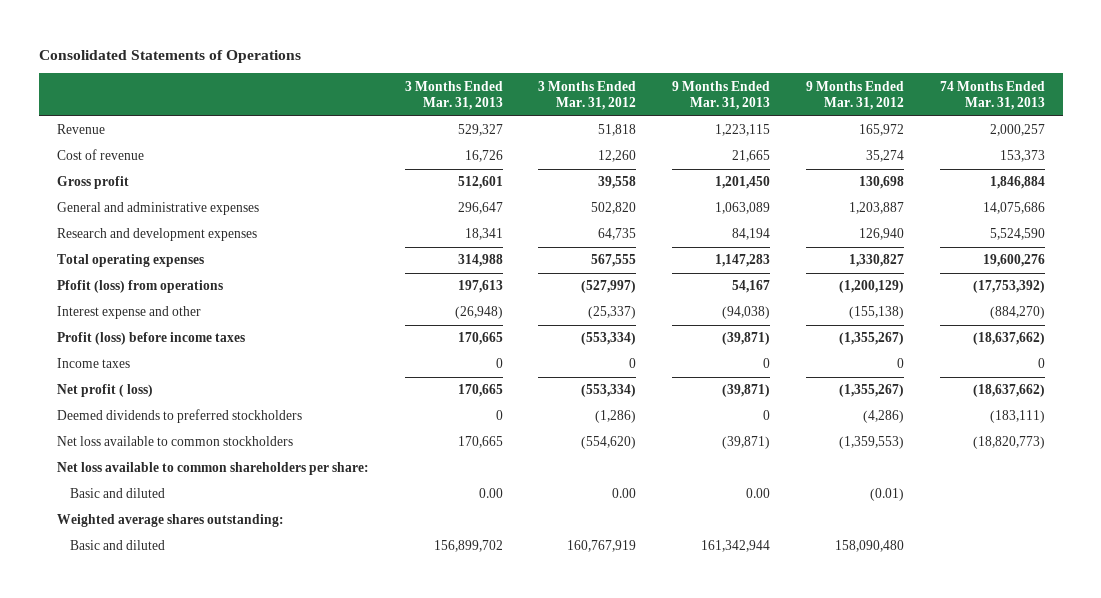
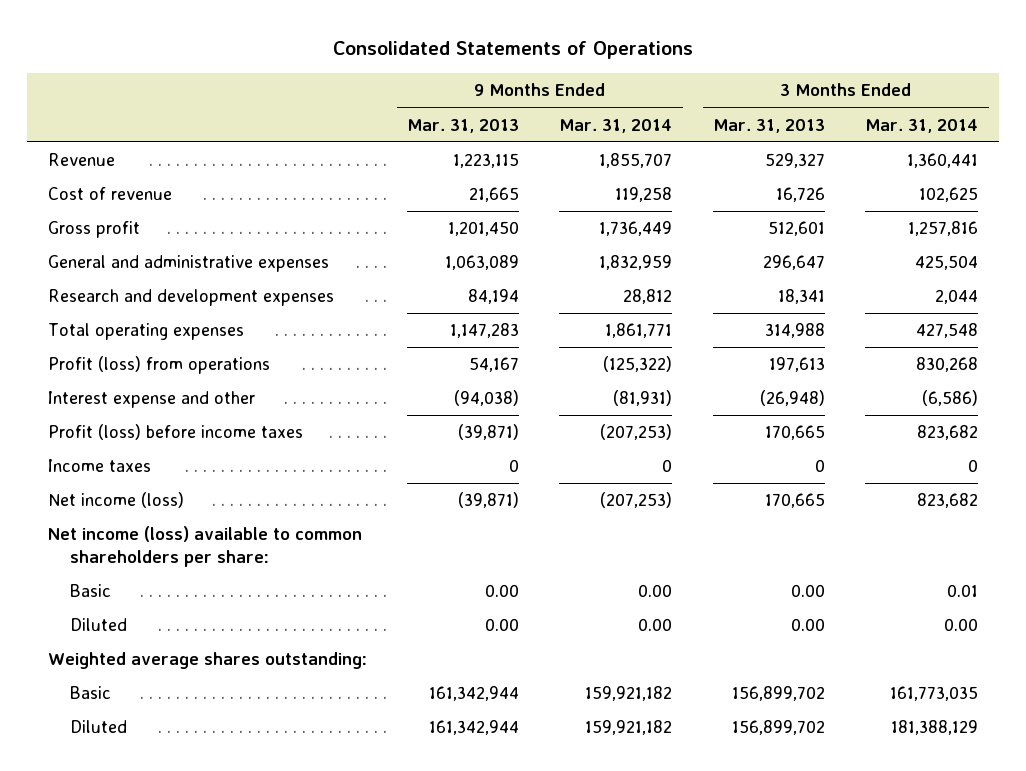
- | 3 Months Ended Mar. 31, 2013 | 3 Months Ended Mar. 31, 2012 | 9 Months Ended Mar. 31, 2013 | 9 Months Ended Mar. 31, 2012 | 74 Months Ended Mar. 31, 2013
+ | 9 Months Ended Mar. 31, 2013 | 9 Months Ended Mar. 31, 2014 | 3 Months Ended Mar. 31, 2013 | 3 Months Ended Mar. 31, 2014
- Pfofit (loss) from operations | 197,613 | (527,997) | 54,167 | (1,200,129) | (17,753,392)
+ Profit (loss) from operations | 54,167 | (125,322) | 197,613 | 830,268
- Net profit ( loss) | 170,665 | (553,334) | (39,871) | (1,355,267) | (18,637,662)
- Deemed dividends to preferred stockholders | 0 | (1,286) | 0 | (4,286) | (183,111)
- Net loss available to common stockholders | 170,665 | (554,620) | (39,871) | (1,359,553) | (18,820,773)
- Net loss available to common shareholders per share:
- Basic and diluted | 0.00 | 0.00 | 0.00 | (0.01) |
+ Net income (loss) | (39,871) | (207,253) | 170,665 | 823,682
+ Net income (loss) available to common shareholders per share:
+ Basic | 0.00 | 0.00 | 0.00 | 0.01
+ Diluted | 0.00 | 0.00 | 0.00 | 0.00
- Basic and diluted | 156,899,702 | 160,767,919 | 161,342,944 | 158,090,480 |
+ Basic | 161,342,944 | 159,921,182 | 156,899,702 | 161,773,035
+ Diluted | 161,342,944 | 159,921,182 | 156,899,702 | 181,388,129

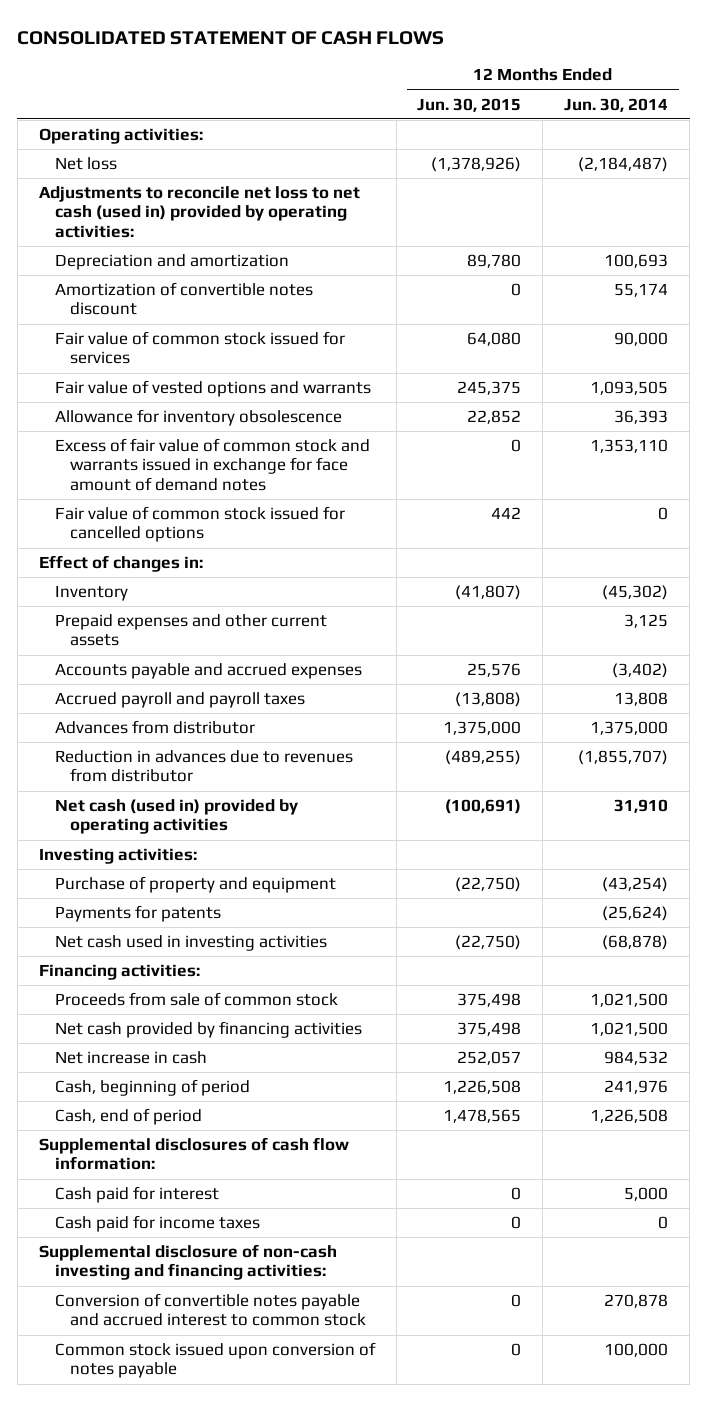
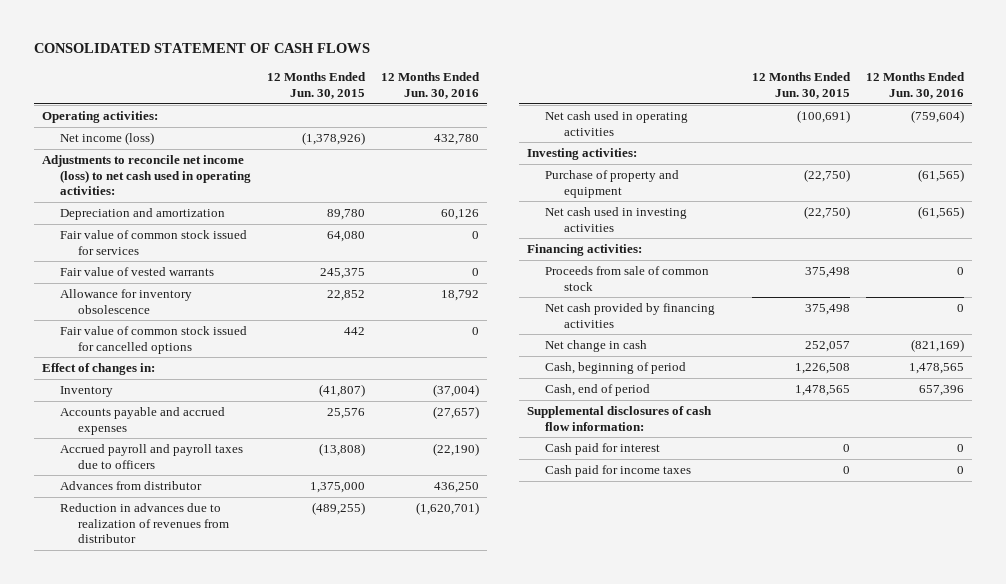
- | 12 Months Ended Jun. 30, 2015 | 12 Months Ended Jun. 30, 2014
+ | 12 Months Ended Jun. 30, 2015 | 12 Months Ended Jun. 30, 2016
- Net loss | (1,378,926) | (2,184,487)
- Adjustments to reconcile net loss to net cash (used in) provided by operating activities:
+ Net income (loss) | (1,378,926) | 432,780
+ Adjustments to reconcile net income (loss) to net cash used in operating activities:
- Amortization of convertible notes discount | 0 | 55,174
- Fair value of vested options and warrants | 245,375 | 1,093,505
+ Fair value of vested warrants | 245,375 | 0
- Excess of fair value of common stock and warrants issued in exchange for face amount of demand notes | 0 | 1,353,110
- Prepaid expenses and other current assets | | 3,125
- Accrued payroll and payroll taxes | (13,808) | 13,808
+ Accrued payroll and payroll taxes due to officers | (13,808) | (22,190)
- Reduction in advances due to revenues from distributor | (489,255) | (1,855,707)
- Net cash (used in) provided by operating activities | (100,691) | 31,910
+ Reduction in advances due to realization of revenues from distributor | (489,255) | (1,620,701)
+ Net cash used in operating activities | (100,691) | (759,604)
- Payments for patents | | (25,624)
- Net increase in cash | 252,057 | 984,532
+ Net change in cash | 252,057 | (821,169)
- Supplemental disclosure of non-cash investing and financing activities:
- Conversion of convertible notes payable and accrued interest to common stock | 0 | 270,878
- Common stock issued upon conversion of notes payable | 0 | 100,000

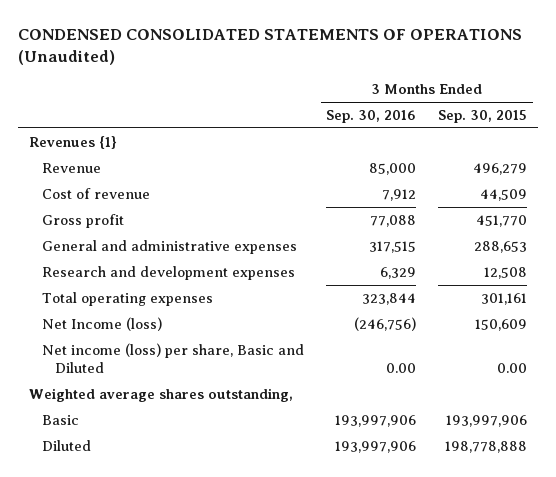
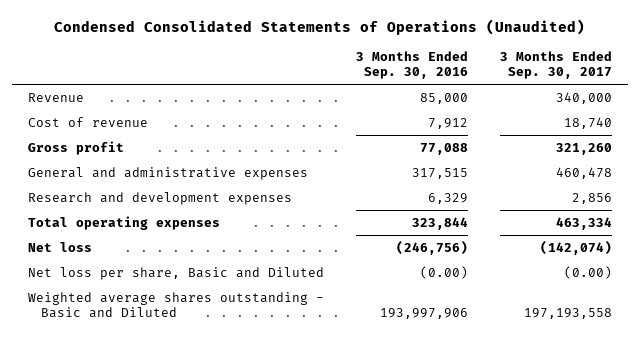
- CONDENSED CONSOLIDATED STATEMENTS OF OPERATIONS (Unaudited)
+ Condensed Consolidated Statements of Operations (Unaudited)
- | 3 Months Ended Sep. 30, 2016 | 3 Months Ended Sep. 30, 2015
+ | 3 Months Ended Sep. 30, 2016 | 3 Months Ended Sep. 30, 2017
- Revenues {1}
- Net Income (loss) | (246,756) | 150,609
- Net income (loss) per share, Basic and Diluted | 0.00 | 0.00
- Weighted average shares outstanding,
- Basic | 193,997,906 | 193,997,906
- Diluted | 193,997,906 | 198,778,888
+ Net loss | (246,756) | (142,074)
+ Net loss per share, Basic and Diluted | (0.00) | (0.00)
+ Weighted average shares outstanding - Basic and Diluted | 193,997,906 | 197,193,558

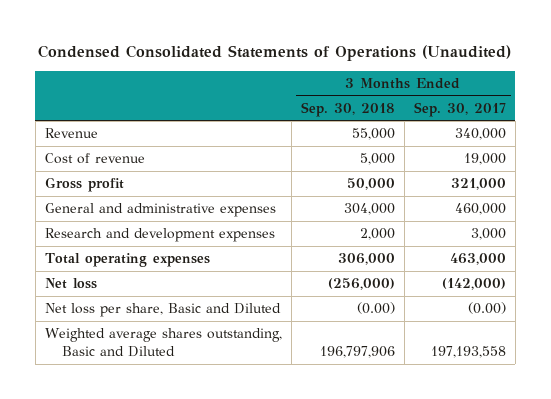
- | 3 Months Ended Sep. 30, 2016 | 3 Months Ended Sep. 30, 2017
+ | 3 Months Ended Sep. 30, 2018 | 3 Months Ended Sep. 30, 2017
- Cost of revenue | 7,912 | 18,740
- Gross profit | 77,088 | 321,260
- General and administrative expenses | 317,515 | 460,478
- Research and development expenses | 6,329 | 2,856
- Total operating expenses | 323,844 | 463,334
- Net loss | (246,756) | (142,074)
+ Cost of revenue | 5,000 | 19,000
+ Gross profit | 50,000 | 321,000
+ General and administrative expenses | 304,000 | 460,000
+ Research and development expenses | 2,000 | 3,000
+ Total operating expenses | 306,000 | 463,000
+ Net loss | (256,000) | (142,000)
- Weighted average shares outstanding - Basic and Diluted | 193,997,906 | 197,193,558
+ Weighted average shares outstanding, Basic and Diluted | 196,797,906 | 197,193,558

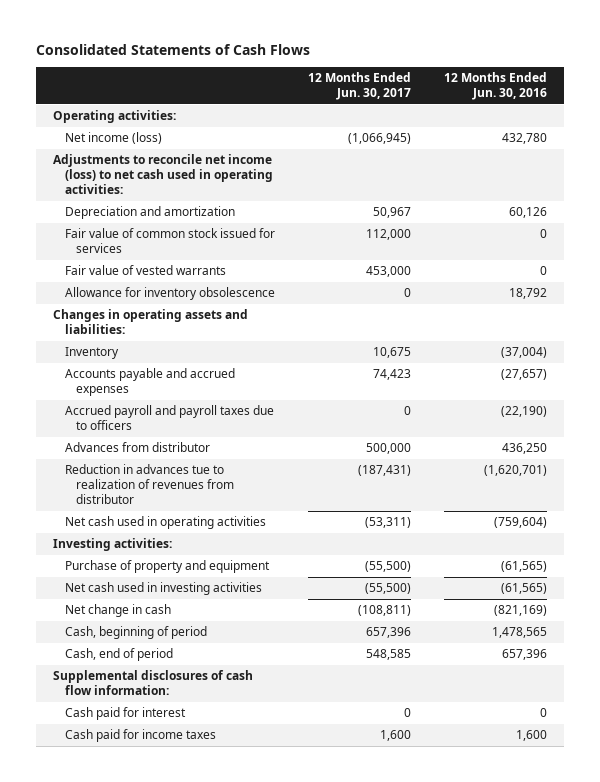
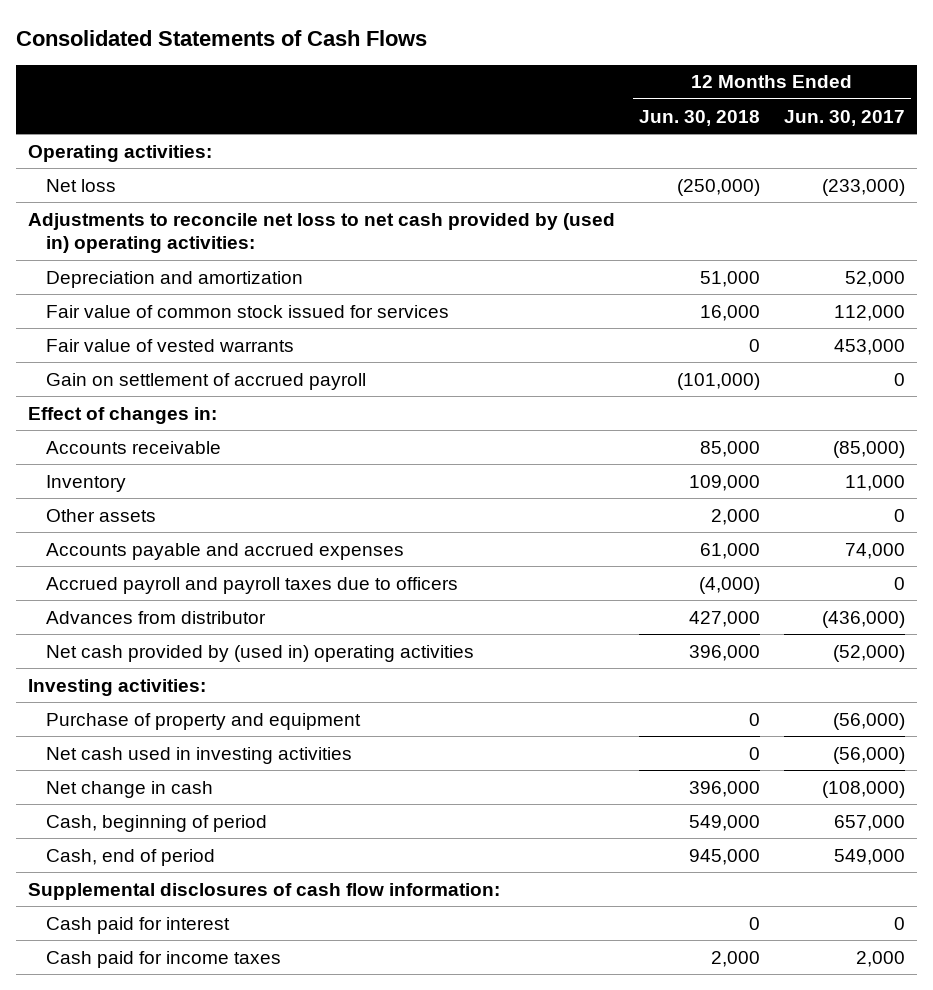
- | 12 Months Ended Jun. 30, 2017 | 12 Months Ended Jun. 30, 2016
+ | 12 Months Ended Jun. 30, 2018 | 12 Months Ended Jun. 30, 2017
- Net income (loss) | (1,066,945) | 432,780
- Adjustments to reconcile net income (loss) to net cash used in operating activities:
- Depreciation and amortization | 50,967 | 60,126
+ Net loss | (250,000) | (233,000)
+ Adjustments to reconcile net loss to net cash provided by (used in) operating activities:
+ Depreciation and amortization | 51,000 | 52,000
- Allowance for inventory obsolescence | 0 | 18,792
- Changes in operating assets and liabilities:
- Inventory | 10,675 | (37,004)
- Accounts payable and accrued expenses | 74,423 | (27,657)
+ Gain on settlement of accrued payroll | (101,000) | 0
+ Effect of changes in:
+ Accounts receivable | 85,000 | (85,000)
+ Inventory | 109,000 | 11,000
+ Other assets | 2,000 | 0
+ Accounts payable and accrued expenses | 61,000 | 74,000
- Advances from distributor | 500,000 | 436,250
- Reduction in advances tue to realization of revenues from distributor | (187,431) | (1,620,701)
- Net cash used in operating activities | (53,311) | (759,604)
+ Advances from distributor | 427,000 | (436,000)
+ Net cash provided by (used in) operating activities | 396,000 | (52,000)
- Purchase of property and equipment | (55,500) | (61,565)
- Net cash used in investing activities | (55,500) | (61,565)
- Net change in cash | (108,811) | (821,169)
- Cash, beginning of period | 657,396 | 1,478,565
- Cash, end of period | 548,585 | 657,396
+ Purchase of property and equipment | 0 | (56,000)
+ Net cash used in investing activities | 0 | (56,000)
+ Net change in cash | 396,000 | (108,000)
+ Cash, beginning of period | 549,000 | 657,000
+ Cash, end of period | 945,000 | 549,000
- Cash paid for income taxes | 1,600 | 1,600
+ Cash paid for income taxes | 2,000 | 2,000

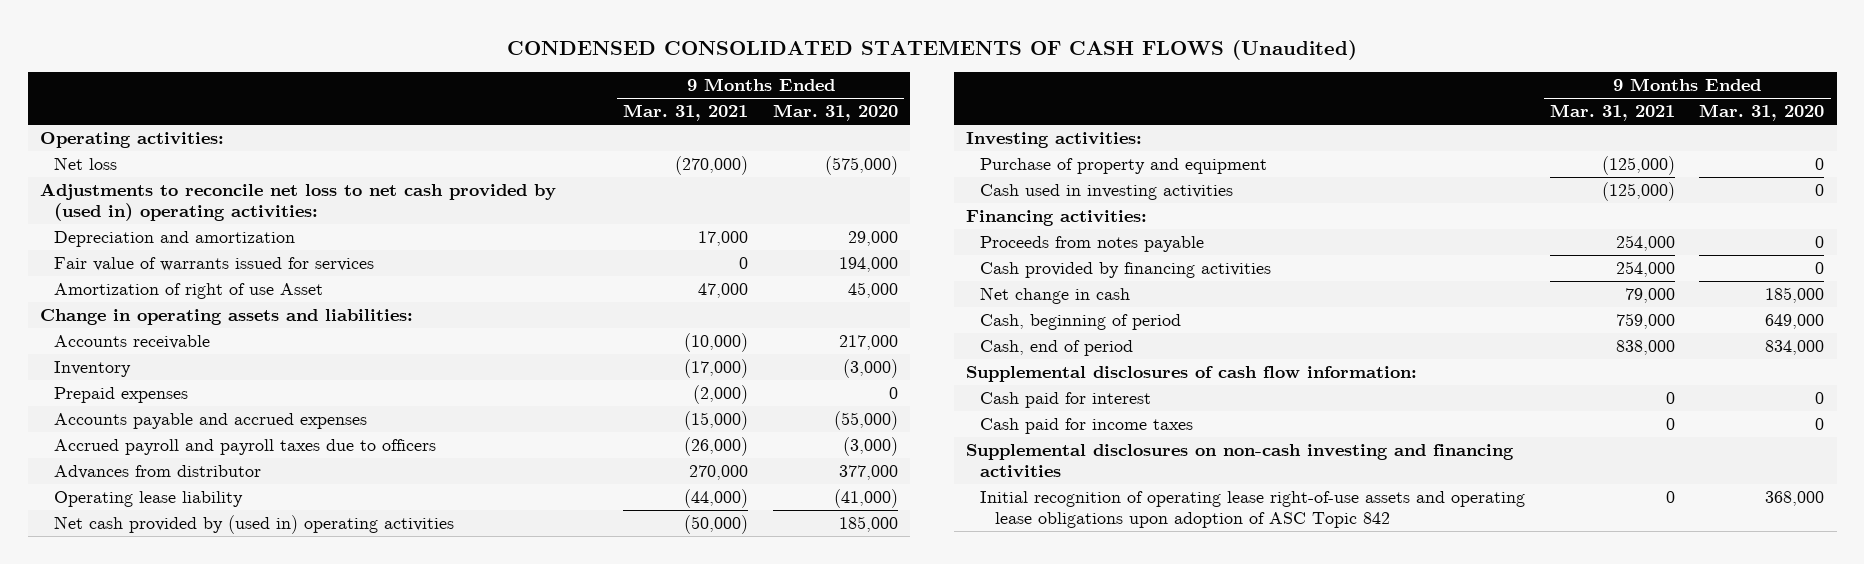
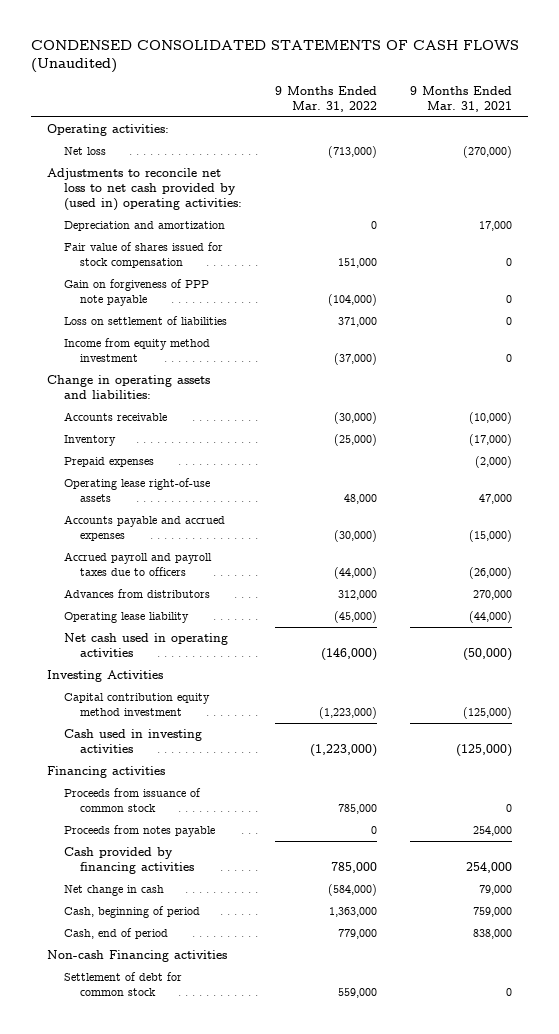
- | 9 Months Ended Mar. 31, 2021 | 9 Months Ended Mar. 31, 2020
+ | 9 Months Ended Mar. 31, 2022 | 9 Months Ended Mar. 31, 2021
- Fair value of warrants issued for services | 0 | 194,000
- Amortization of right of use Asset | 47,000 | 45,000
+ Fair value of shares issued for stock compensation | 151,000 | 0
+ Gain on forgiveness of PPP note payable | (104,000) | 0
+ Loss on settlement of liabilities | 371,000 | 0
+ Income from equity method investment | (37,000) | 0
+ Operating lease right-of-use assets | 48,000 | 47,000
- Advances from distributor | 270,000 | 377,000
+ Advances from distributors | 312,000 | 270,000
- Net cash provided by (used in) operating activities | (50,000) | 185,000
- Investing activities:
- Purchase of property and equipment | (125,000) | 0
+ Net cash used in operating activities | (146,000) | (50,000)
+ Investing Activities
+ Capital contribution equity method investment | (1,223,000) | (125,000)
- Financing activities:
+ Financing activities
+ Proceeds from issuance of common stock | 785,000 | 0
- Supplemental disclosures of cash flow information:
- Cash paid for interest | 0 | 0
- Cash paid for income taxes | 0 | 0
- Supplemental disclosures on non-cash investing and financing activities
- Initial recognition of operating lease right-of-use assets and operating lease obligations upon adoption of ASC Topic 842 | 0 | 368,000
+ Non-cash Financing activities
+ Settlement of debt for common stock | 559,000 | 0

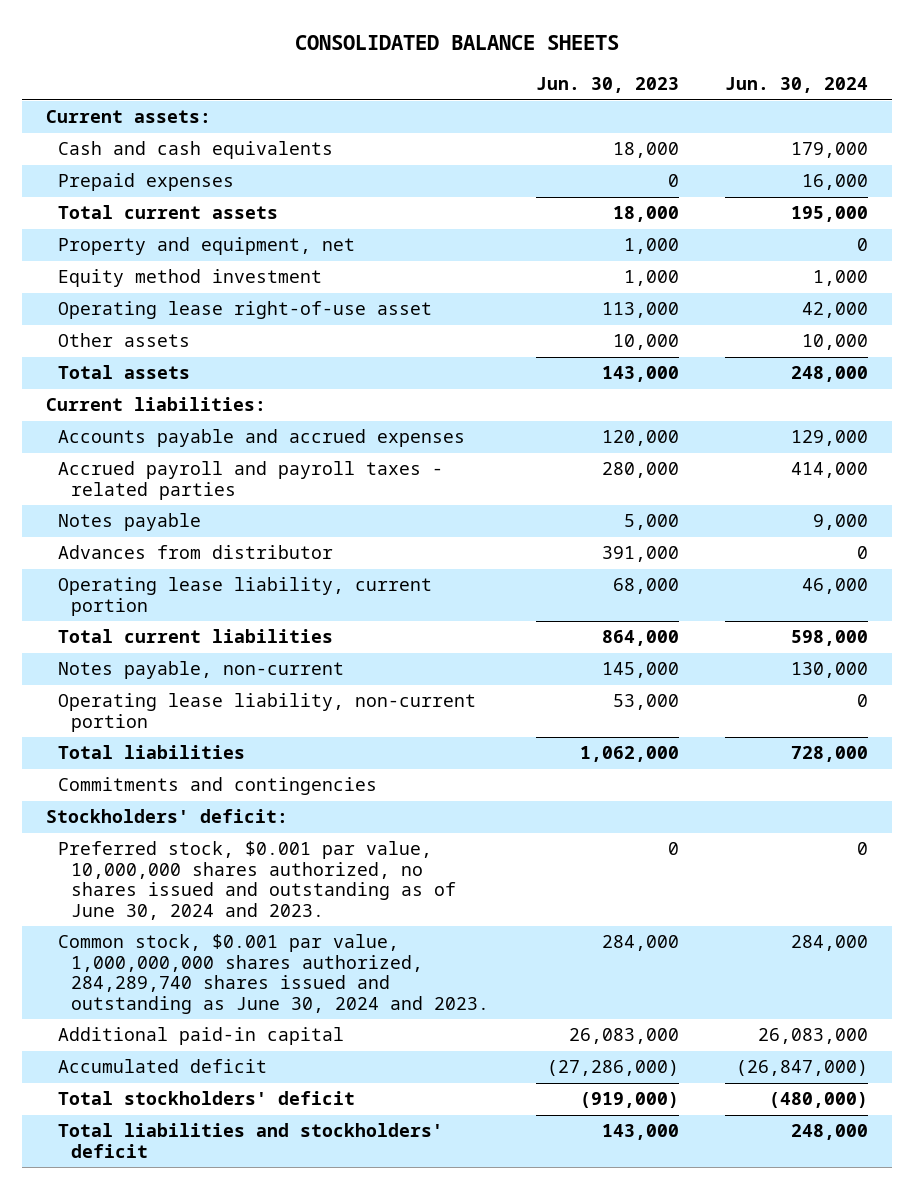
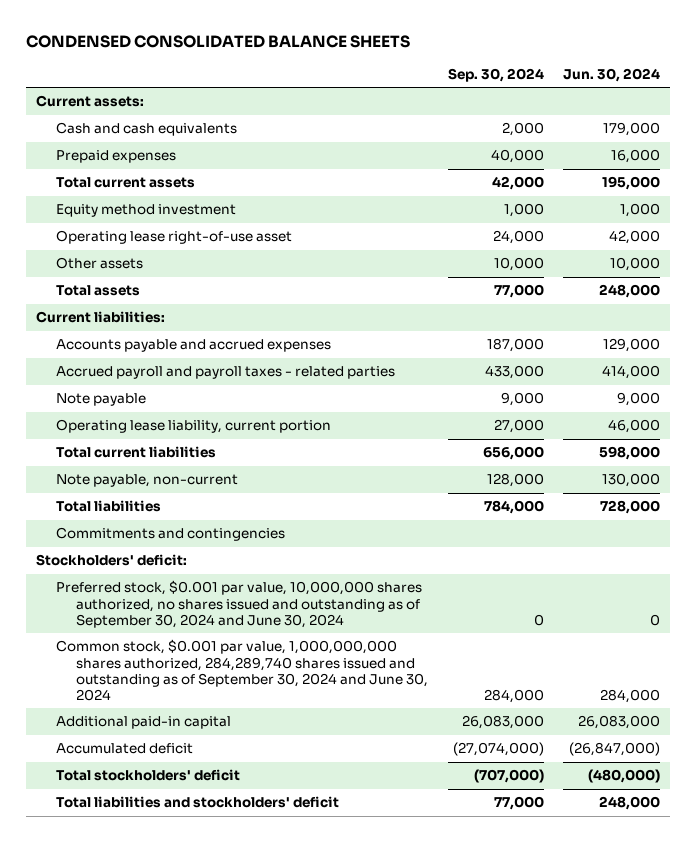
- CONSOLIDATED BALANCE SHEETS
+ CONDENSED CONSOLIDATED BALANCE SHEETS
- | Jun. 30, 2023 | Jun. 30, 2024
+ | Sep. 30, 2024 | Jun. 30, 2024
- Property and equipment, net | 1,000 | 0
- Notes payable | 5,000 | 9,000
- Advances from distributor | 391,000 | 0
+ Note payable | 9,000 | 9,000
- Notes payable, non-current | 145,000 | 130,000
- Operating lease liability, non-current portion | 53,000 | 0
+ Note payable, non-current | 128,000 | 130,000
- Preferred stock, $0.001 par value, 10,000,000 shares authorized, no shares issued and outstanding as of June 30, 2024 and 2023. | 0 | 0
- Common stock, $0.001 par value, 1,000,000,000 shares authorized, 284,289,740 shares issued and outstanding as June 30, 2024 and 2023. | 284,000 | 284,000
+ Preferred stock, $0.001 par value, 10,000,000 shares authorized, no shares issued and outstanding as of September 30, 2024 and June 30, 2024 | 0 | 0
+ Common stock, $0.001 par value, 1,000,000,000 shares authorized, 284,289,740 shares issued and outstanding as of September 30, 2024 and June 30, 2024 | 284,000 | 284,000

